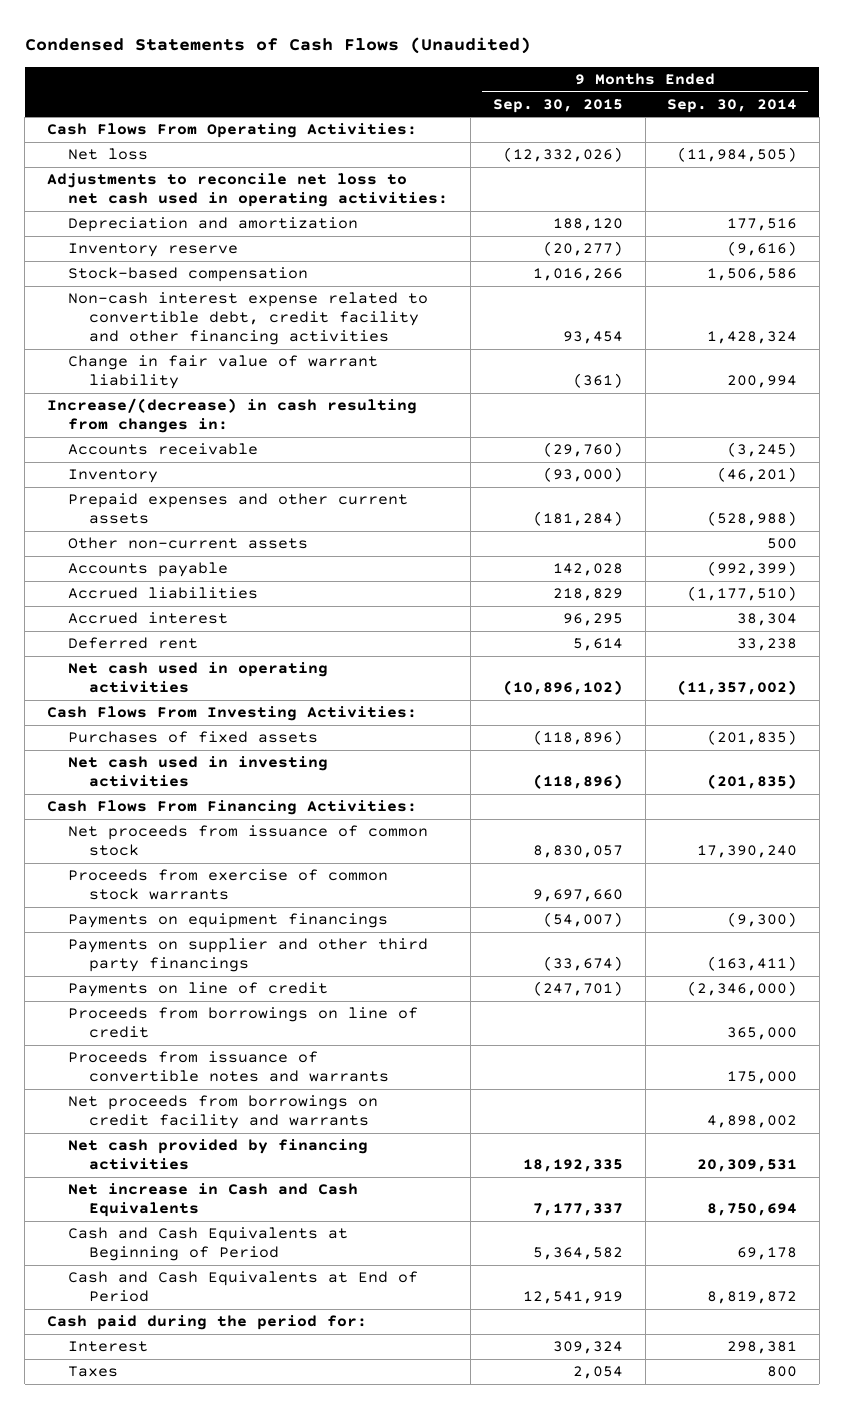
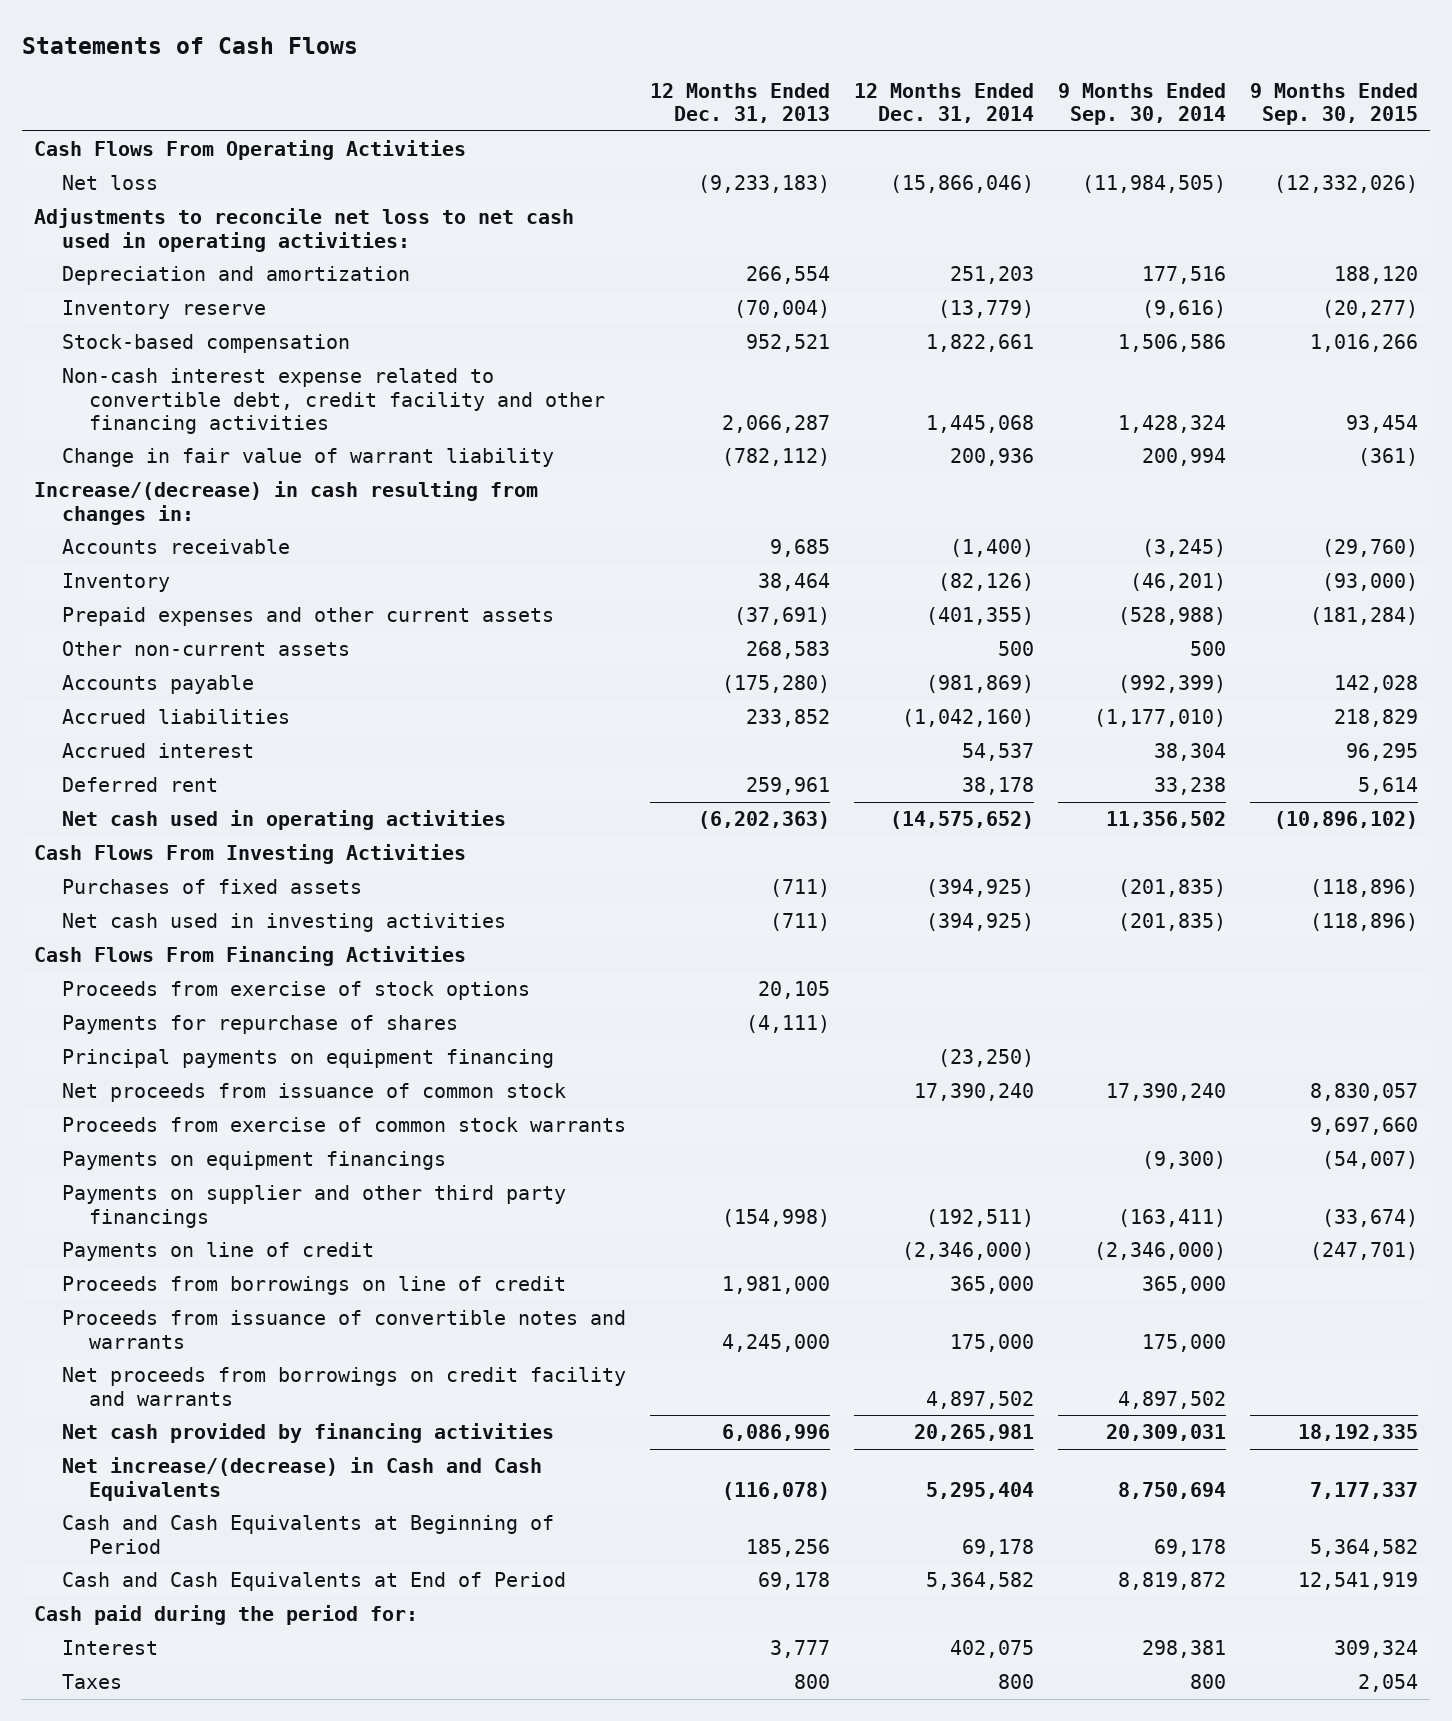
- Condensed Statements of Cash Flows (Unaudited)
+ Statements of Cash Flows
- | 9 Months Ended Sep. 30, 2015 | 9 Months Ended Sep. 30, 2014
+ | 12 Months Ended Dec. 31, 2013 | 12 Months Ended Dec. 31, 2014 | 9 Months Ended Sep. 30, 2014 | 9 Months Ended Sep. 30, 2015
- Cash Flows From Operating Activities:
+ Cash Flows From Operating Activities
- Accrued liabilities | 218,829 | (1,177,510)
+ Accrued liabilities | 233,852 | (1,042,160) | (1,177,010) | 218,829
- Net cash used in operating activities | (10,896,102) | (11,357,002)
- Cash Flows From Investing Activities:
+ Net cash used in operating activities | (6,202,363) | (14,575,652) | 11,356,502 | (10,896,102)
+ Cash Flows From Investing Activities
- Cash Flows From Financing Activities:
+ Cash Flows From Financing Activities
+ Proceeds from exercise of stock options | 20,105 | | |
+ Payments for repurchase of shares | (4,111) | | |
+ Principal payments on equipment financing | | (23,250) | |
- Net proceeds from borrowings on credit facility and warrants | | 4,898,002
- Net cash provided by financing activities | 18,192,335 | 20,309,531
- Net increase in Cash and Cash Equivalents | 7,177,337 | 8,750,694
+ Net proceeds from borrowings on credit facility and warrants | | 4,897,502 | 4,897,502 |
+ Net cash provided by financing activities | 6,086,996 | 20,265,981 | 20,309,031 | 18,192,335
+ Net increase/(decrease) in Cash and Cash Equivalents | (116,078) | 5,295,404 | 8,750,694 | 7,177,337

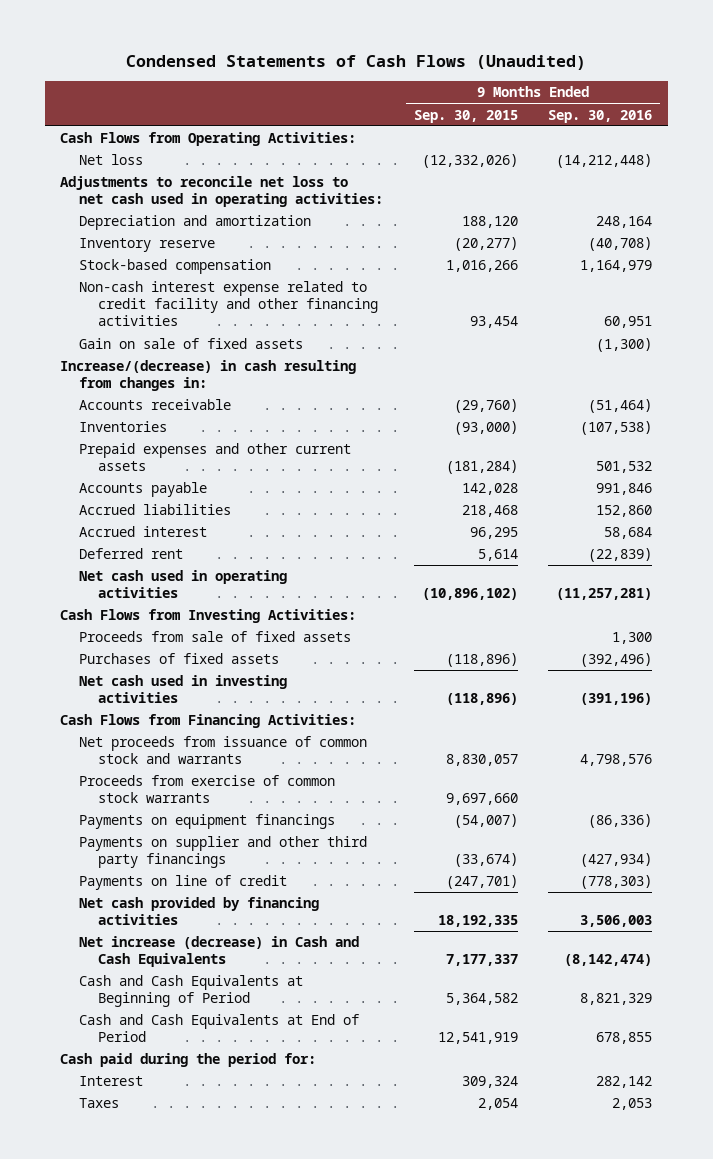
- Statements of Cash Flows
+ Condensed Statements of Cash Flows (Unaudited)
- | 12 Months Ended Dec. 31, 2013 | 12 Months Ended Dec. 31, 2014 | 9 Months Ended Sep. 30, 2014 | 9 Months Ended Sep. 30, 2015
+ | 9 Months Ended Sep. 30, 2015 | 9 Months Ended Sep. 30, 2016
- Cash Flows From Operating Activities
+ Cash Flows from Operating Activities:
- Non-cash interest expense related to convertible debt, credit facility and other financing activities | 2,066,287 | 1,445,068 | 1,428,324 | 93,454
- Change in fair value of warrant liability | (782,112) | 200,936 | 200,994 | (361)
+ Non-cash interest expense related to credit facility and other financing activities | 93,454 | 60,951
+ Gain on sale of fixed assets | | (1,300)
- Inventory | 38,464 | (82,126) | (46,201) | (93,000)
+ Inventories | (93,000) | (107,538)
- Other non-current assets | 268,583 | 500 | 500 |
- Accrued liabilities | 233,852 | (1,042,160) | (1,177,010) | 218,829
+ Accrued liabilities | 218,468 | 152,860
- Cash Flows From Investing Activities
+ Cash Flows from Investing Activities:
+ Proceeds from sale of fixed assets | | 1,300
- Cash Flows From Financing Activities
- Proceeds from exercise of stock options | 20,105 | | |
- Payments for repurchase of shares | (4,111) | | |
- Principal payments on equipment financing | | (23,250) | |
- Net proceeds from issuance of common stock | | 17,390,240 | 17,390,240 | 8,830,057
+ Cash Flows from Financing Activities:
+ Net proceeds from issuance of common stock and warrants | 8,830,057 | 4,798,576
- Proceeds from borrowings on line of credit | 1,981,000 | 365,000 | 365,000 |
- Proceeds from issuance of convertible notes and warrants | 4,245,000 | 175,000 | 175,000 |
- Net proceeds from borrowings on credit facility and warrants | | 4,897,502 | 4,897,502 |
- Net increase/(decrease) in Cash and Cash Equivalents | (116,078) | 5,295,404 | 8,750,694 | 7,177,337
+ Net increase (decrease) in Cash and Cash Equivalents | 7,177,337 | (8,142,474)

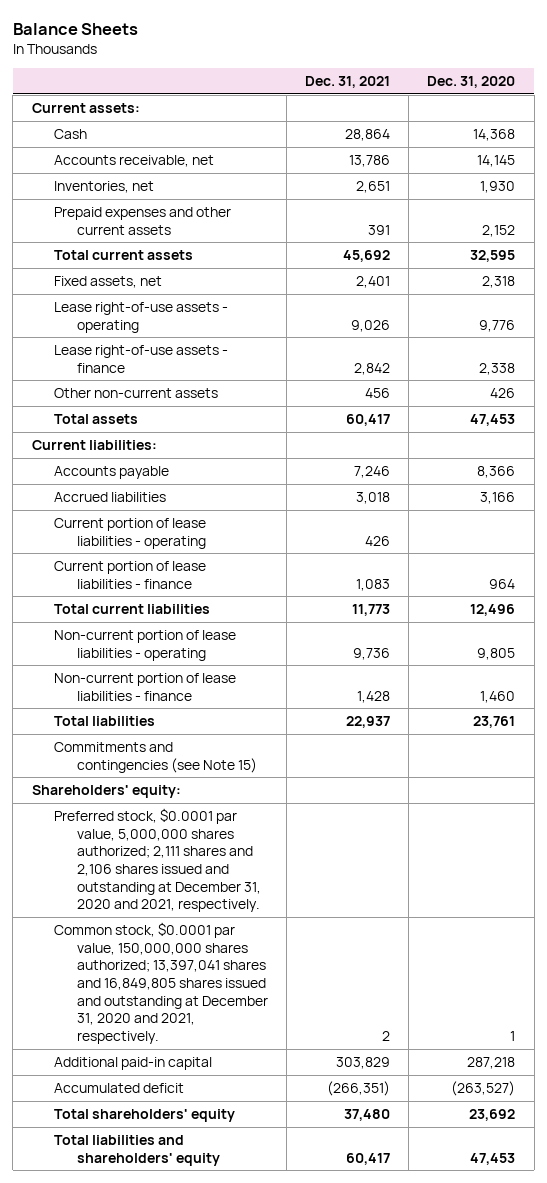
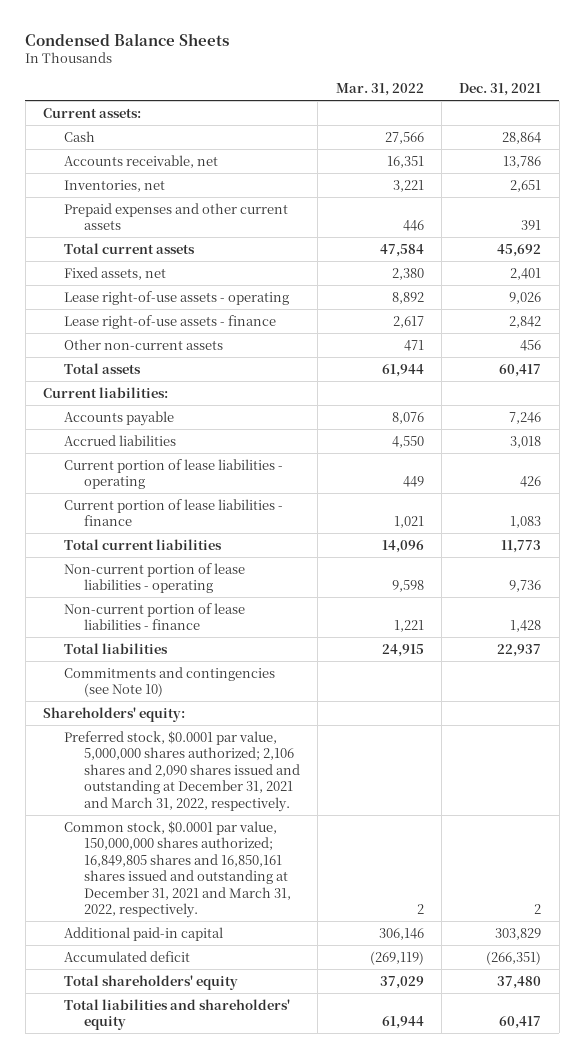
- Balance Sheets
+ Condensed Balance Sheets
- | Dec. 31, 2021 | Dec. 31, 2020
+ | Mar. 31, 2022 | Dec. 31, 2021
- Commitments and contingencies (see Note 15)
+ Commitments and contingencies (see Note 10)
- Preferred stock, $0.0001 par value, 5,000,000 shares authorized; 2,111 shares and 2,106 shares issued and outstanding at December 31, 2020 and 2021, respectively.
- Common stock, $0.0001 par value, 150,000,000 shares authorized; 13,397,041 shares and 16,849,805 shares issued and outstanding at December 31, 2020 and 2021, respectively. | 2 | 1
+ Preferred stock, $0.0001 par value, 5,000,000 shares authorized; 2,106 shares and 2,090 shares issued and outstanding at December 31, 2021 and March 31, 2022, respectively.
+ Common stock, $0.0001 par value, 150,000,000 shares authorized; 16,849,805 shares and 16,850,161 shares issued and outstanding at December 31, 2021 and March 31, 2022, respectively. | 2 | 2

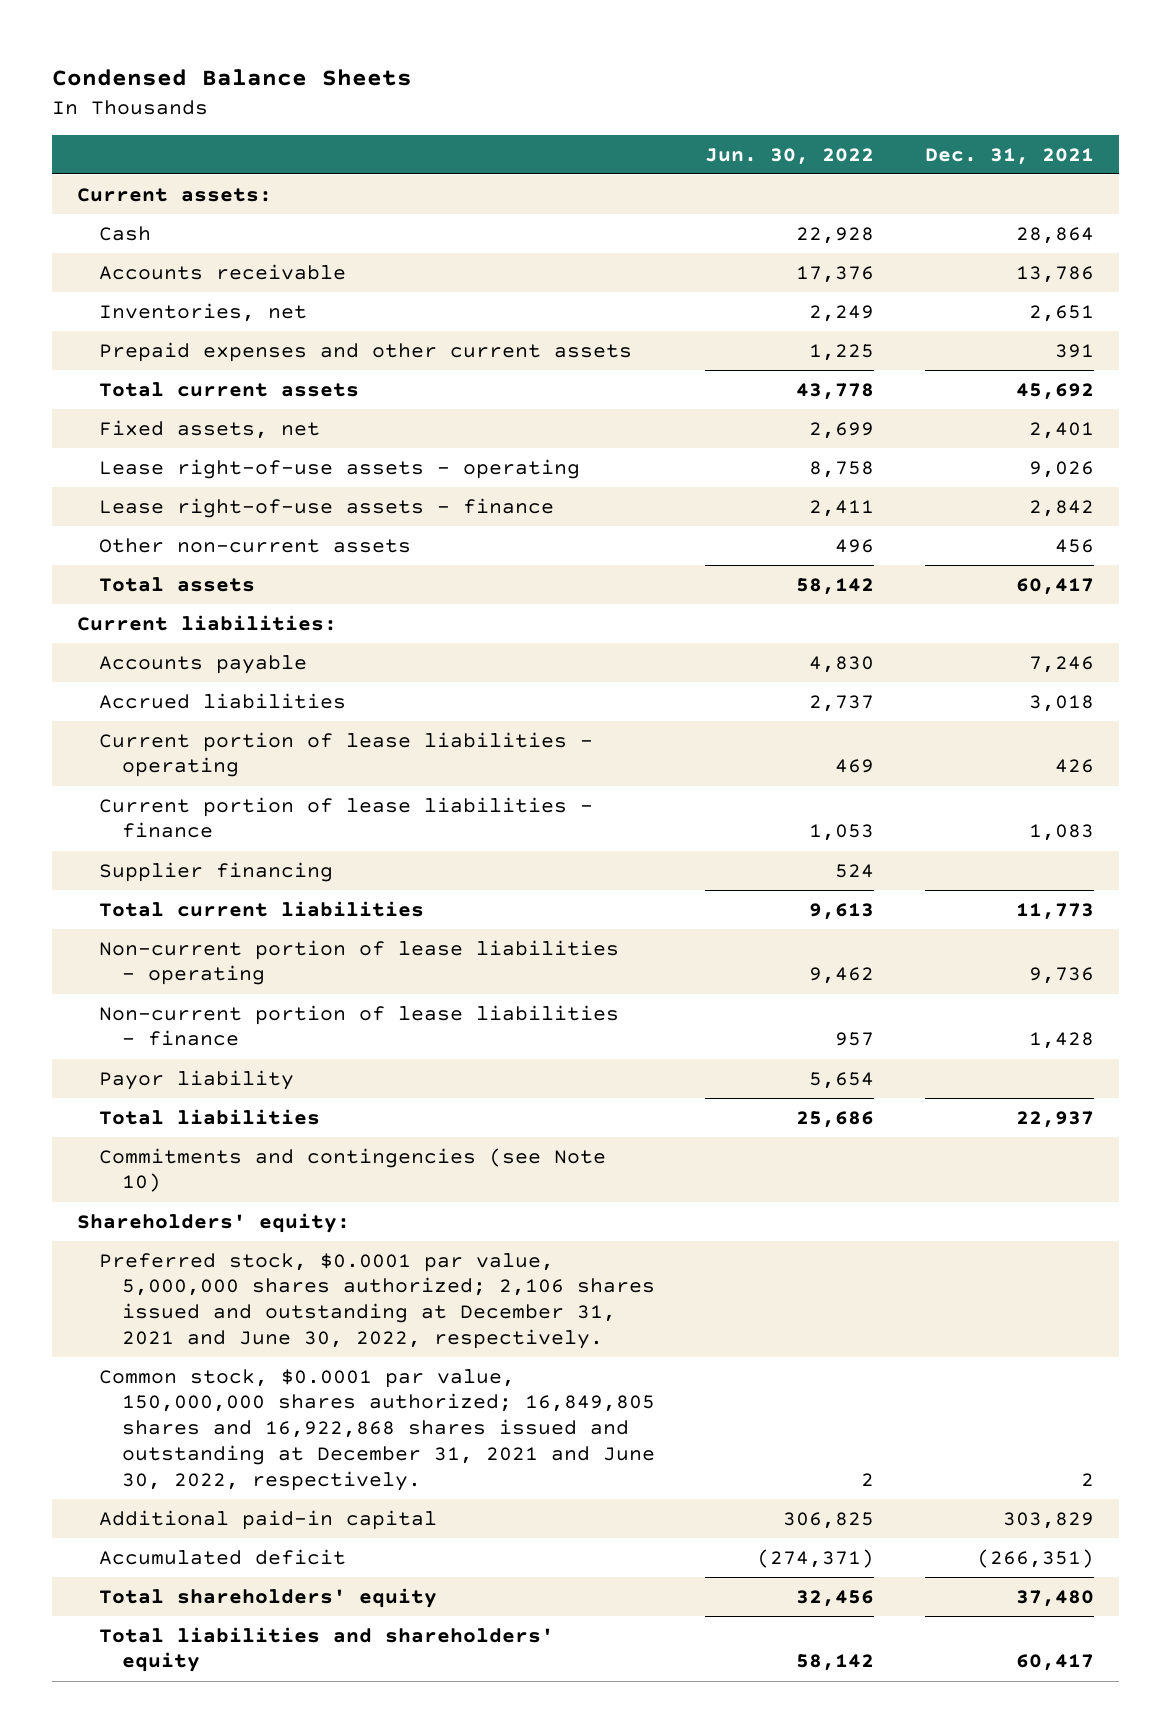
- | Mar. 31, 2022 | Dec. 31, 2021
+ | Jun. 30, 2022 | Dec. 31, 2021
- Accounts receivable, net | 16,351 | 13,786
+ Accounts receivable | 17,376 | 13,786
+ Supplier financing | 524 |
+ Payor liability | 5,654 |
- Preferred stock, $0.0001 par value, 5,000,000 shares authorized; 2,106 shares and 2,090 shares issued and outstanding at December 31, 2021 and March 31, 2022, respectively.
- Common stock, $0.0001 par value, 150,000,000 shares authorized; 16,849,805 shares and 16,850,161 shares issued and outstanding at December 31, 2021 and March 31, 2022, respectively. | 2 | 2
+ Preferred stock, $0.0001 par value, 5,000,000 shares authorized; 2,106 shares issued and outstanding at December 31, 2021 and June 30, 2022, respectively.
+ Common stock, $0.0001 par value, 150,000,000 shares authorized; 16,849,805 shares and 16,922,868 shares issued and outstanding at December 31, 2021 and June 30, 2022, respectively. | 2 | 2

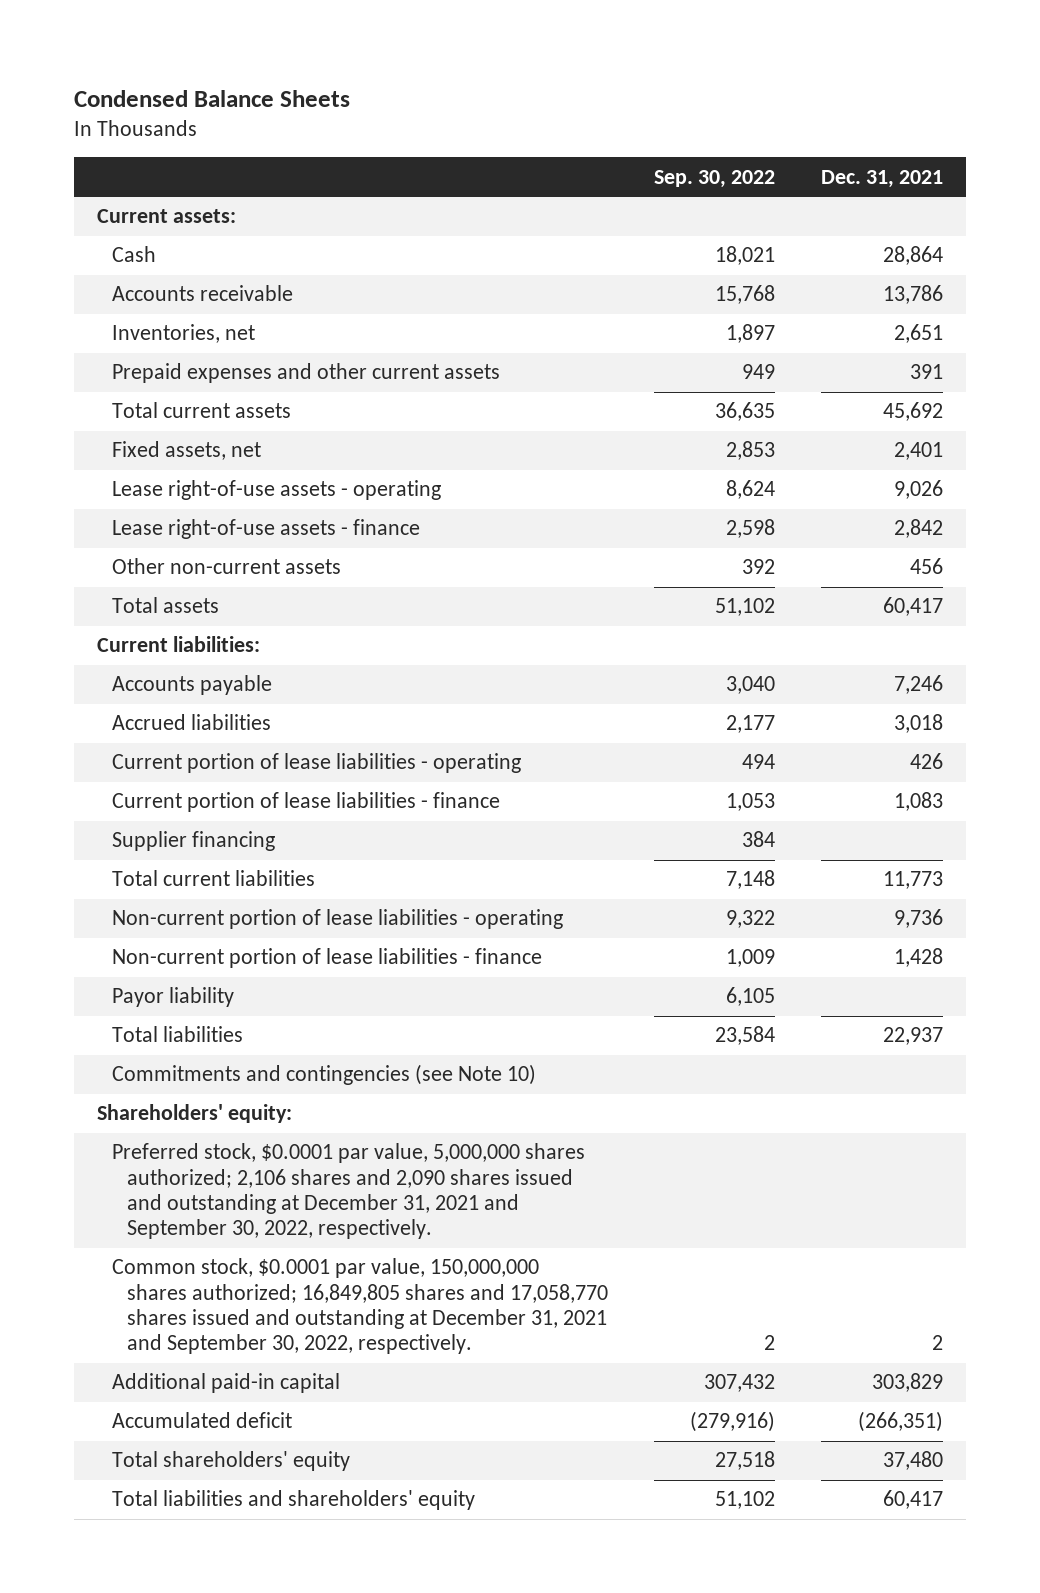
- | Jun. 30, 2022 | Dec. 31, 2021
+ | Sep. 30, 2022 | Dec. 31, 2021
- Preferred stock, $0.0001 par value, 5,000,000 shares authorized; 2,106 shares issued and outstanding at December 31, 2021 and June 30, 2022, respectively.
- Common stock, $0.0001 par value, 150,000,000 shares authorized; 16,849,805 shares and 16,922,868 shares issued and outstanding at December 31, 2021 and June 30, 2022, respectively. | 2 | 2
+ Preferred stock, $0.0001 par value, 5,000,000 shares authorized; 2,106 shares and 2,090 shares issued and outstanding at December 31, 2021 and September 30, 2022, respectively.
+ Common stock, $0.0001 par value, 150,000,000 shares authorized; 16,849,805 shares and 17,058,770 shares issued and outstanding at December 31, 2021 and September 30, 2022, respectively. | 2 | 2

